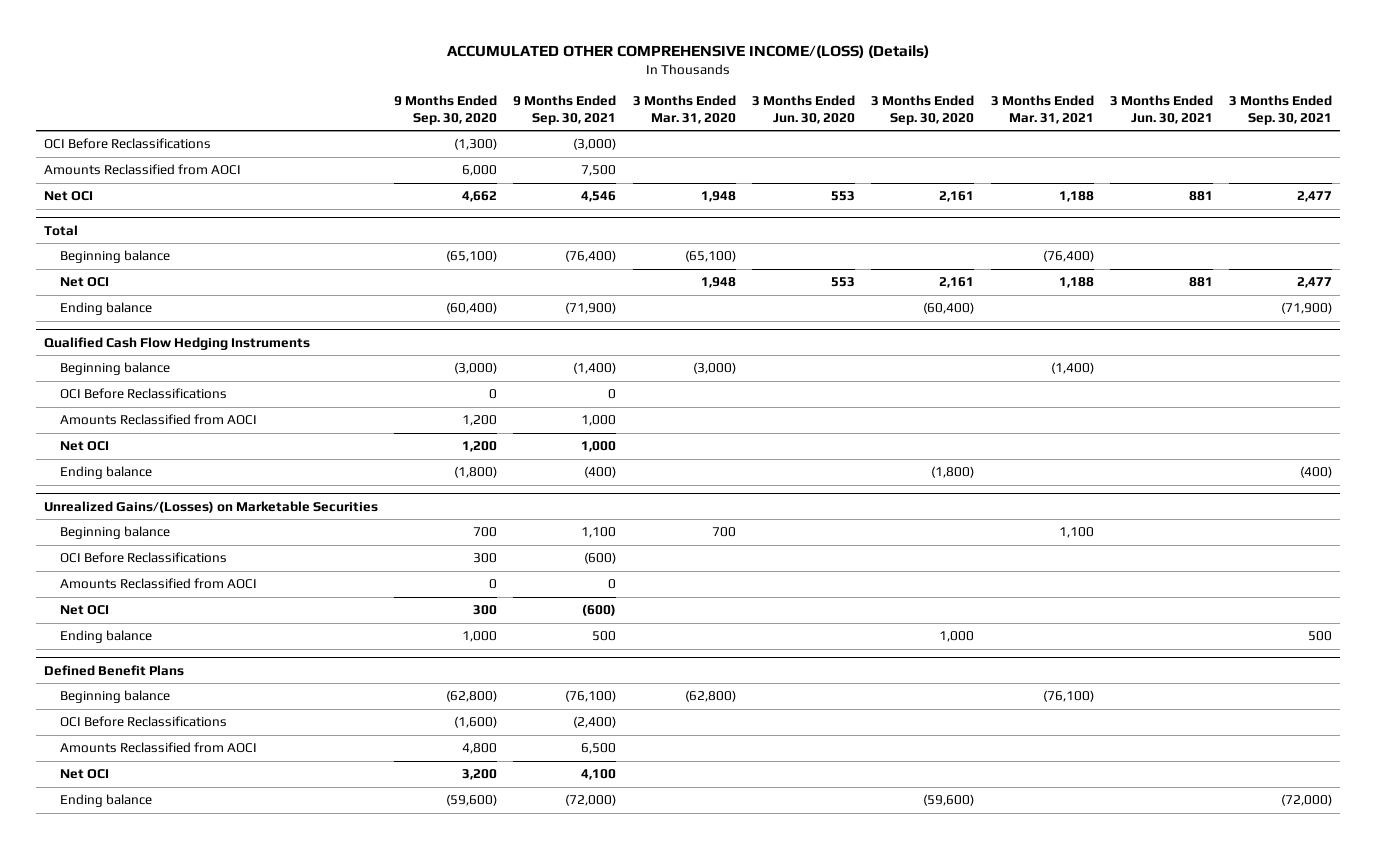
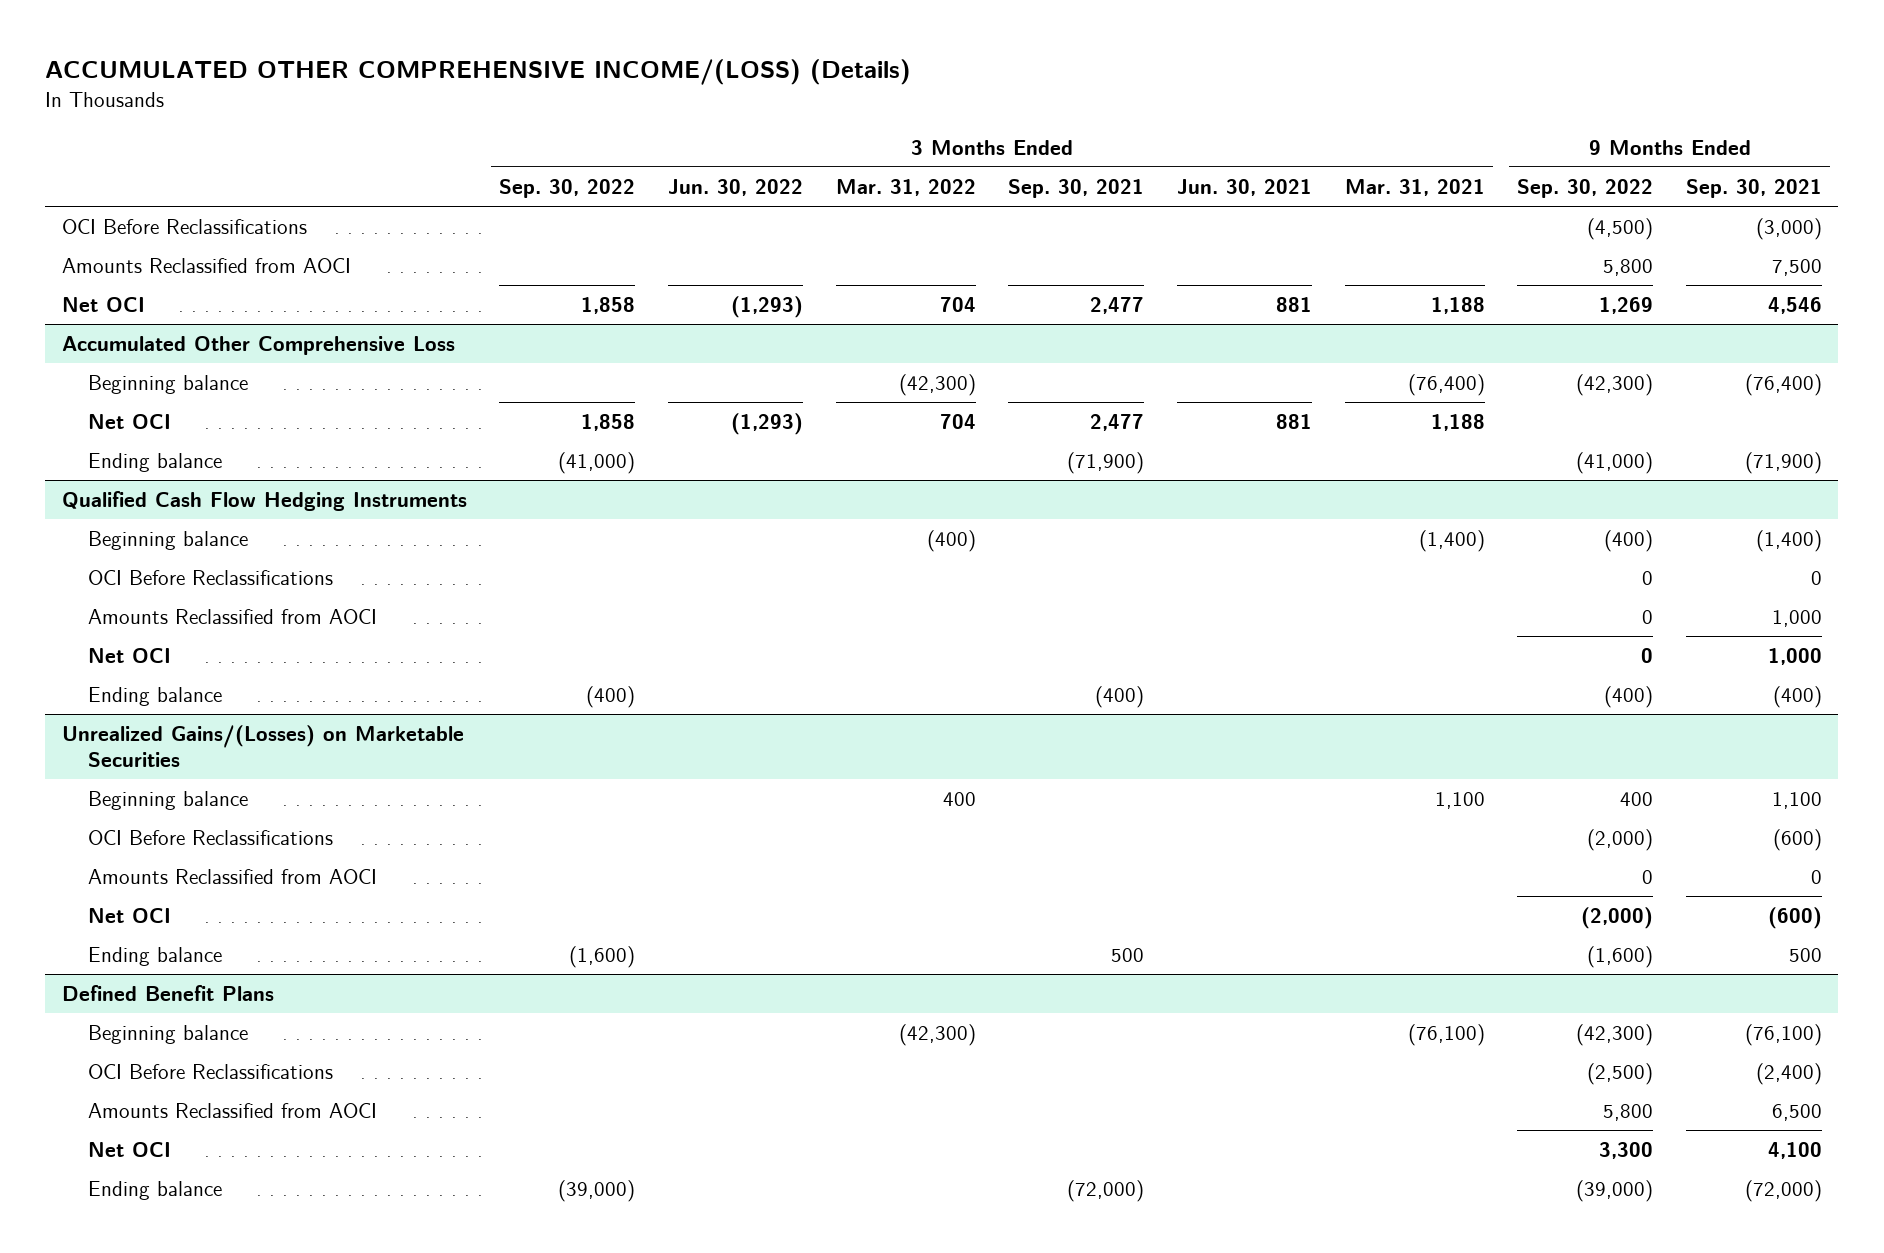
- | 9 Months Ended Sep. 30, 2020 | 9 Months Ended Sep. 30, 2021 | 3 Months Ended Mar. 31, 2020 | 3 Months Ended Jun. 30, 2020 | 3 Months Ended Sep. 30, 2020 | 3 Months Ended Mar. 31, 2021 | 3 Months Ended Jun. 30, 2021 | 3 Months Ended Sep. 30, 2021
+ | 3 Months Ended Sep. 30, 2022 | 3 Months Ended Jun. 30, 2022 | 3 Months Ended Mar. 31, 2022 | 3 Months Ended Sep. 30, 2021 | 3 Months Ended Jun. 30, 2021 | 3 Months Ended Mar. 31, 2021 | 9 Months Ended Sep. 30, 2022 | 9 Months Ended Sep. 30, 2021
- Total
+ Accumulated Other Comprehensive Loss

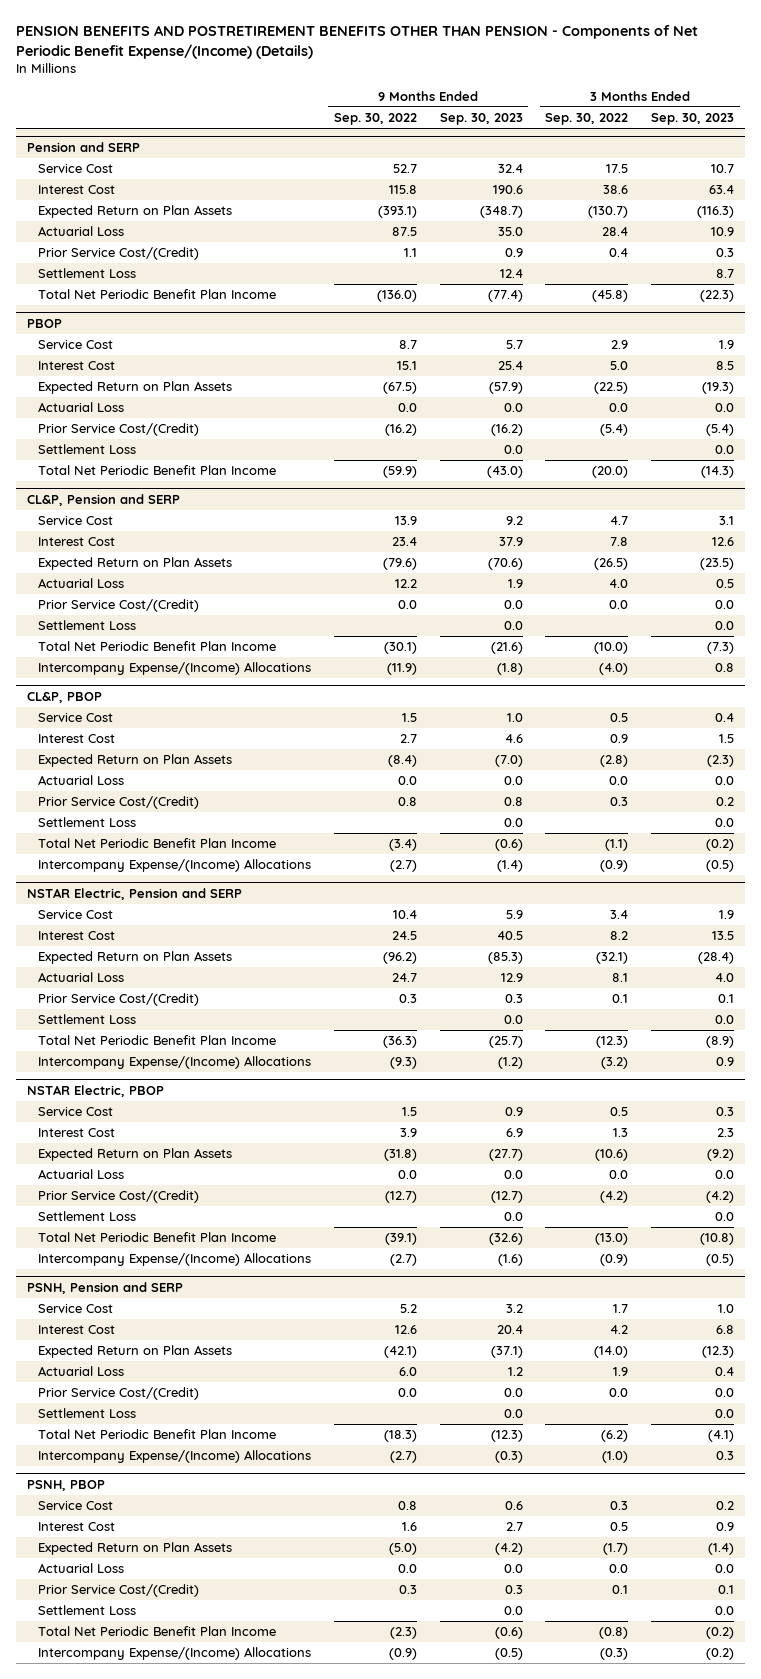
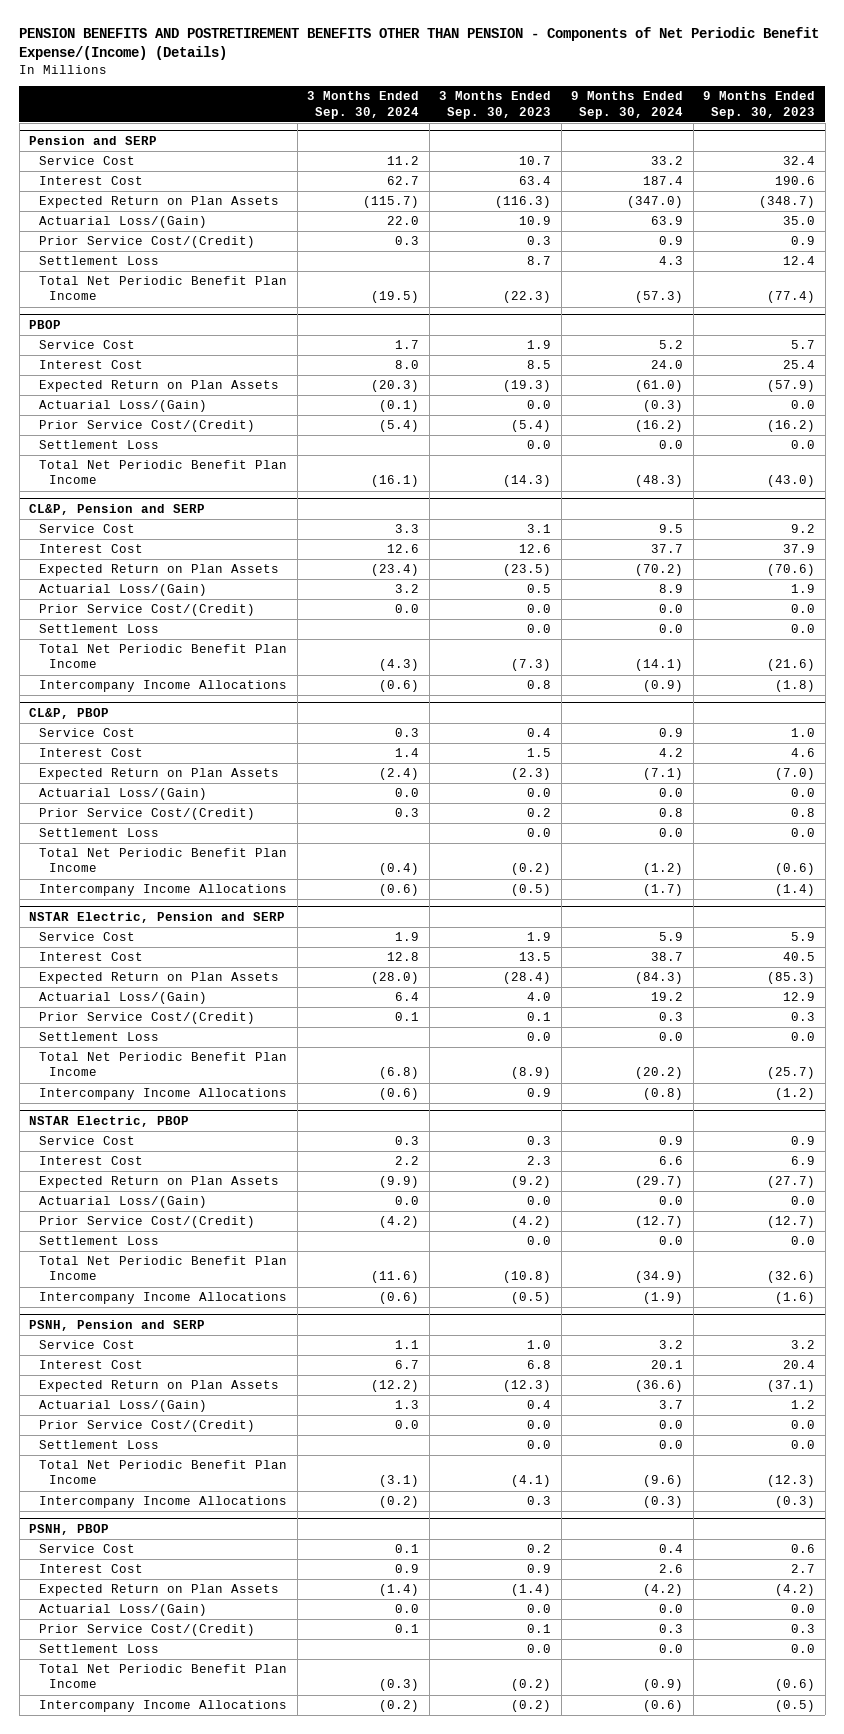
- | 9 Months Ended Sep. 30, 2022 | 9 Months Ended Sep. 30, 2023 | 3 Months Ended Sep. 30, 2022 | 3 Months Ended Sep. 30, 2023
+ | 3 Months Ended Sep. 30, 2024 | 3 Months Ended Sep. 30, 2023 | 9 Months Ended Sep. 30, 2024 | 9 Months Ended Sep. 30, 2023
@ Pension and SERP
- Actuarial Loss | 87.5 | 35.0 | 28.4 | 10.9
+ Actuarial Loss/(Gain) | 22.0 | 10.9 | 63.9 | 35.0
@ PBOP
- Actuarial Loss | 0.0 | 0.0 | 0.0 | 0.0
+ Actuarial Loss/(Gain) | (0.1) | 0.0 | (0.3) | 0.0
@ CL&P, Pension and SERP
- Actuarial Loss | 12.2 | 1.9 | 4.0 | 0.5
+ Actuarial Loss/(Gain) | 3.2 | 0.5 | 8.9 | 1.9
- Intercompany Expense/(Income) Allocations | (11.9) | (1.8) | (4.0) | 0.8
+ Intercompany Income Allocations | (0.6) | 0.8 | (0.9) | (1.8)
@ CL&P, PBOP
- Actuarial Loss | 0.0 | 0.0 | 0.0 | 0.0
+ Actuarial Loss/(Gain) | 0.0 | 0.0 | 0.0 | 0.0
- Intercompany Expense/(Income) Allocations | (2.7) | (1.4) | (0.9) | (0.5)
+ Intercompany Income Allocations | (0.6) | (0.5) | (1.7) | (1.4)
@ NSTAR Electric, Pension and SERP
- Actuarial Loss | 24.7 | 12.9 | 8.1 | 4.0
+ Actuarial Loss/(Gain) | 6.4 | 4.0 | 19.2 | 12.9
- Intercompany Expense/(Income) Allocations | (9.3) | (1.2) | (3.2) | 0.9
+ Intercompany Income Allocations | (0.6) | 0.9 | (0.8) | (1.2)
@ NSTAR Electric, PBOP
- Actuarial Loss | 0.0 | 0.0 | 0.0 | 0.0
+ Actuarial Loss/(Gain) | 0.0 | 0.0 | 0.0 | 0.0
- Intercompany Expense/(Income) Allocations | (2.7) | (1.6) | (0.9) | (0.5)
+ Intercompany Income Allocations | (0.6) | (0.5) | (1.9) | (1.6)
@ PSNH, Pension and SERP
- Actuarial Loss | 6.0 | 1.2 | 1.9 | 0.4
+ Actuarial Loss/(Gain) | 1.3 | 0.4 | 3.7 | 1.2
- Intercompany Expense/(Income) Allocations | (2.7) | (0.3) | (1.0) | 0.3
+ Intercompany Income Allocations | (0.2) | 0.3 | (0.3) | (0.3)
@ PSNH, PBOP
- Actuarial Loss | 0.0 | 0.0 | 0.0 | 0.0
+ Actuarial Loss/(Gain) | 0.0 | 0.0 | 0.0 | 0.0
- Intercompany Expense/(Income) Allocations | (0.9) | (0.5) | (0.3) | (0.2)
+ Intercompany Income Allocations | (0.2) | (0.2) | (0.6) | (0.5)

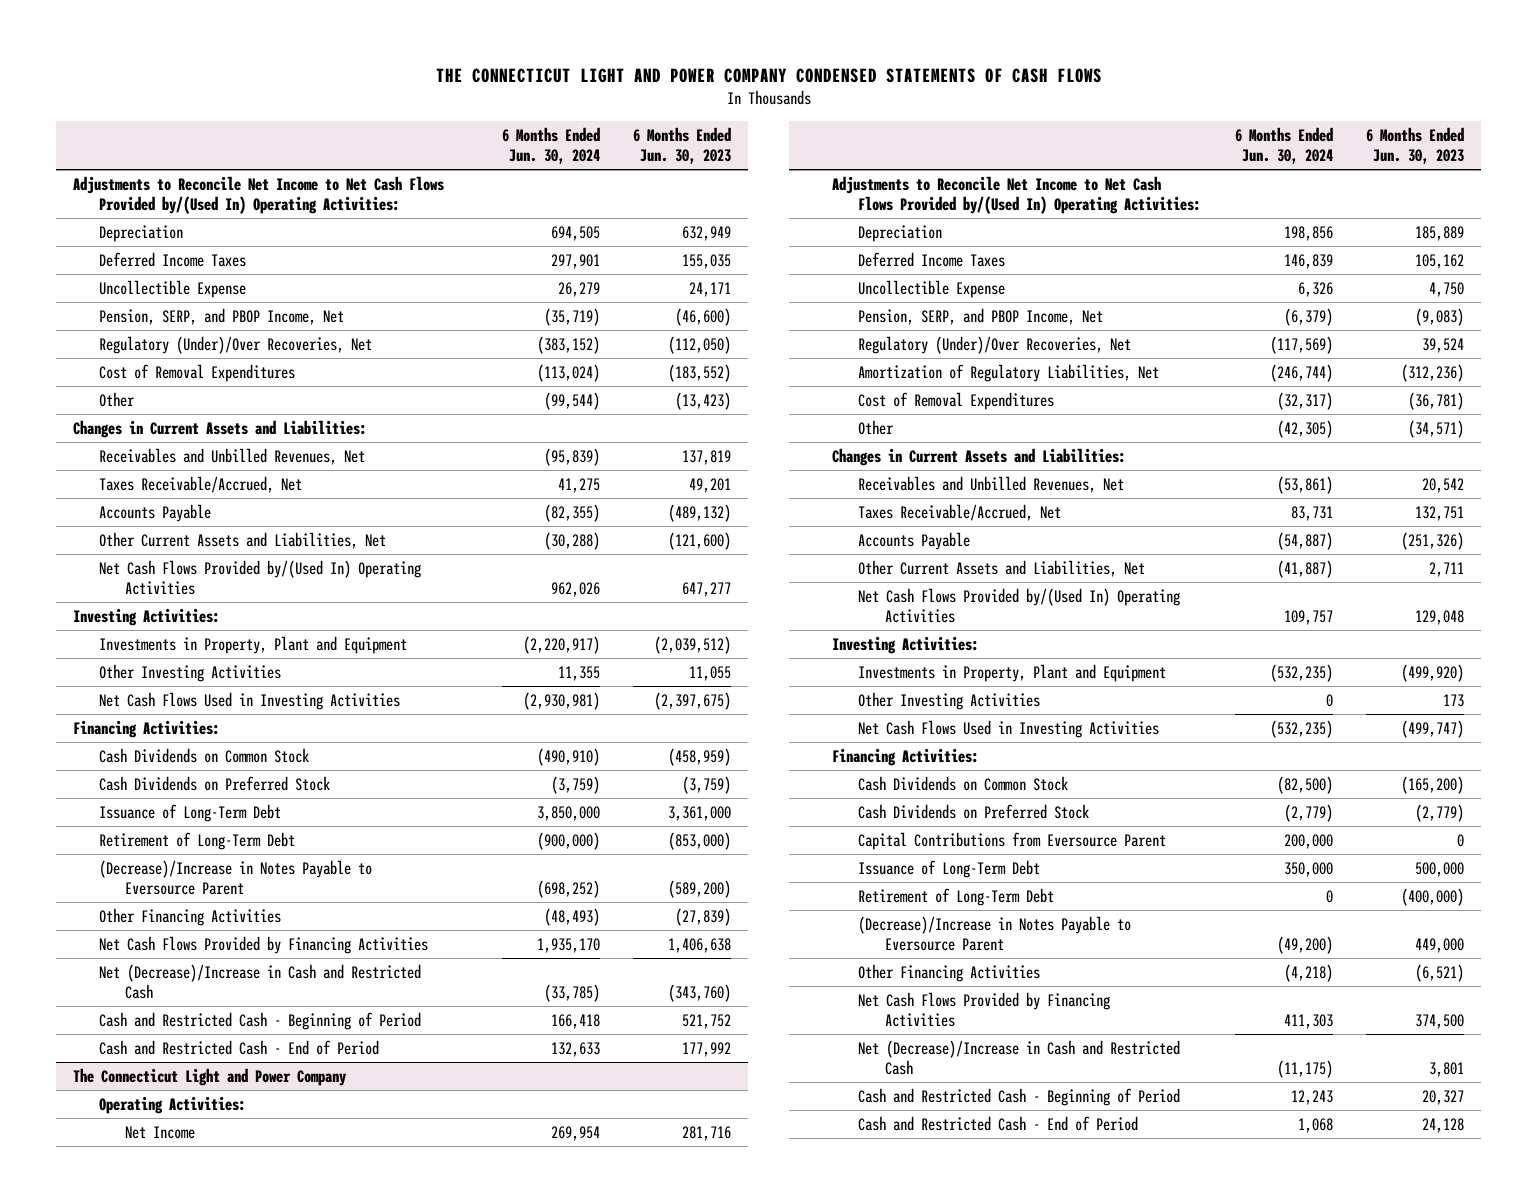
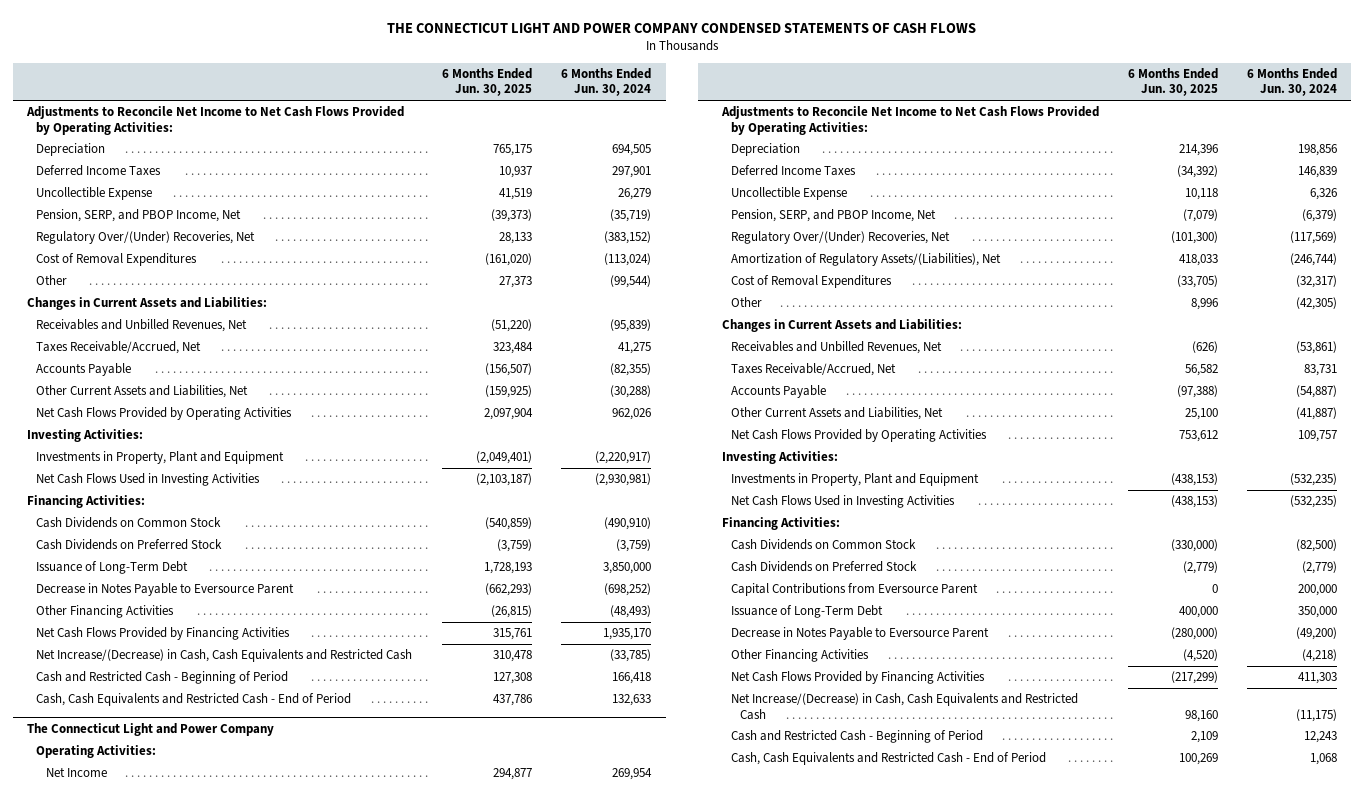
- | 6 Months Ended Jun. 30, 2024 | 6 Months Ended Jun. 30, 2023
+ | 6 Months Ended Jun. 30, 2025 | 6 Months Ended Jun. 30, 2024
- Adjustments to Reconcile Net Income to Net Cash Flows Provided by/(Used In) Operating Activities:
+ Adjustments to Reconcile Net Income to Net Cash Flows Provided by Operating Activities:
- Regulatory (Under)/Over Recoveries, Net | (383,152) | (112,050)
+ Regulatory Over/(Under) Recoveries, Net | 28,133 | (383,152)
- Net Cash Flows Provided by/(Used In) Operating Activities | 962,026 | 647,277
+ Net Cash Flows Provided by Operating Activities | 2,097,904 | 962,026
- Other Investing Activities | 11,355 | 11,055
- Retirement of Long-Term Debt | (900,000) | (853,000)
- (Decrease)/Increase in Notes Payable to Eversource Parent | (698,252) | (589,200)
+ Decrease in Notes Payable to Eversource Parent | (662,293) | (698,252)
- Net (Decrease)/Increase in Cash and Restricted Cash | (33,785) | (343,760)
+ Net Increase/(Decrease) in Cash, Cash Equivalents and Restricted Cash | 310,478 | (33,785)
- Cash and Restricted Cash - End of Period | 132,633 | 177,992
+ Cash, Cash Equivalents and Restricted Cash - End of Period | 437,786 | 132,633
@ The Connecticut Light and Power Company
- Adjustments to Reconcile Net Income to Net Cash Flows Provided by/(Used In) Operating Activities:
+ Adjustments to Reconcile Net Income to Net Cash Flows Provided by Operating Activities:
- Regulatory (Under)/Over Recoveries, Net | (117,569) | 39,524
- Amortization of Regulatory Liabilities, Net | (246,744) | (312,236)
+ Regulatory Over/(Under) Recoveries, Net | (101,300) | (117,569)
+ Amortization of Regulatory Assets/(Liabilities), Net | 418,033 | (246,744)
- Net Cash Flows Provided by/(Used In) Operating Activities | 109,757 | 129,048
+ Net Cash Flows Provided by Operating Activities | 753,612 | 109,757
- Other Investing Activities | 0 | 173
- Retirement of Long-Term Debt | 0 | (400,000)
- (Decrease)/Increase in Notes Payable to Eversource Parent | (49,200) | 449,000
+ Decrease in Notes Payable to Eversource Parent | (280,000) | (49,200)
- Net (Decrease)/Increase in Cash and Restricted Cash | (11,175) | 3,801
+ Net Increase/(Decrease) in Cash, Cash Equivalents and Restricted Cash | 98,160 | (11,175)
- Cash and Restricted Cash - End of Period | 1,068 | 24,128
+ Cash, Cash Equivalents and Restricted Cash - End of Period | 100,269 | 1,068

